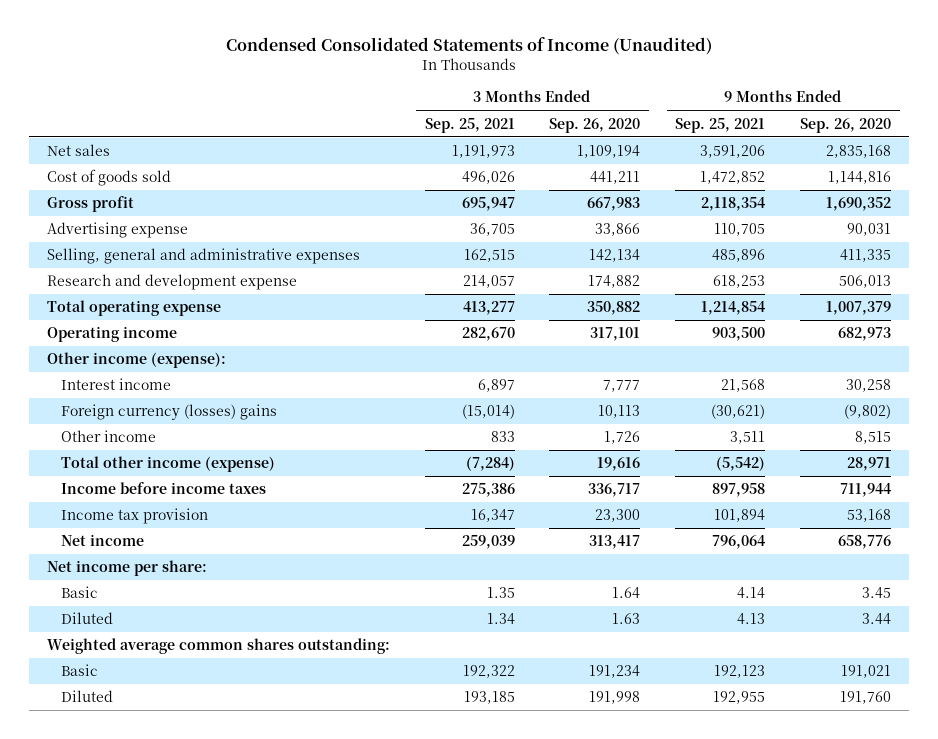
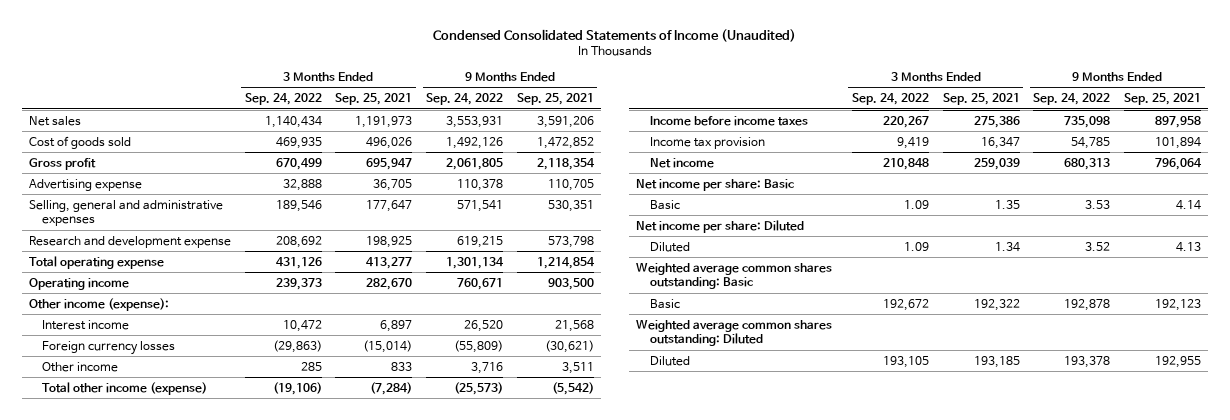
- | 3 Months Ended Sep. 25, 2021 | 3 Months Ended Sep. 26, 2020 | 9 Months Ended Sep. 25, 2021 | 9 Months Ended Sep. 26, 2020
+ | 3 Months Ended Sep. 24, 2022 | 3 Months Ended Sep. 25, 2021 | 9 Months Ended Sep. 24, 2022 | 9 Months Ended Sep. 25, 2021
- Selling, general and administrative expenses | 162,515 | 142,134 | 485,896 | 411,335
- Research and development expense | 214,057 | 174,882 | 618,253 | 506,013
+ Selling, general and administrative expenses | 189,546 | 177,647 | 571,541 | 530,351
+ Research and development expense | 208,692 | 198,925 | 619,215 | 573,798
- Foreign currency (losses) gains | (15,014) | 10,113 | (30,621) | (9,802)
+ Foreign currency losses | (29,863) | (15,014) | (55,809) | (30,621)
- Net income per share:
+ Net income per share: Basic
+ Net income per share: Diluted
- Weighted average common shares outstanding:
+ Weighted average common shares outstanding: Basic
+ Weighted average common shares outstanding: Diluted

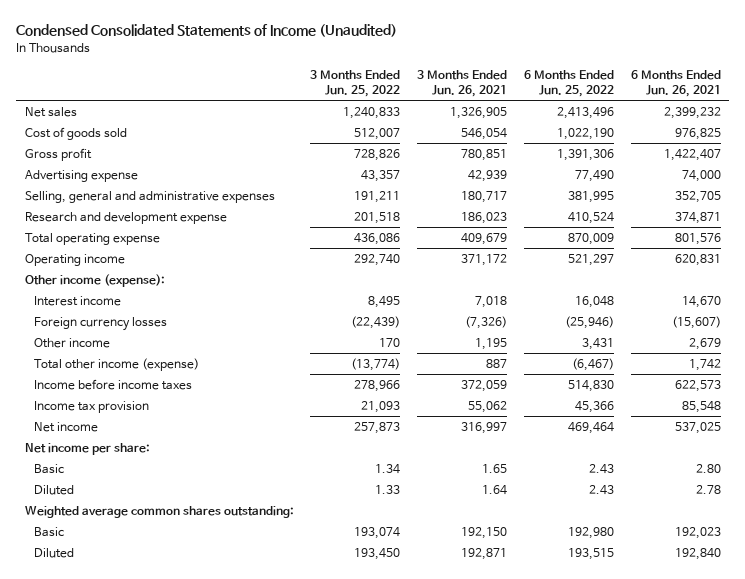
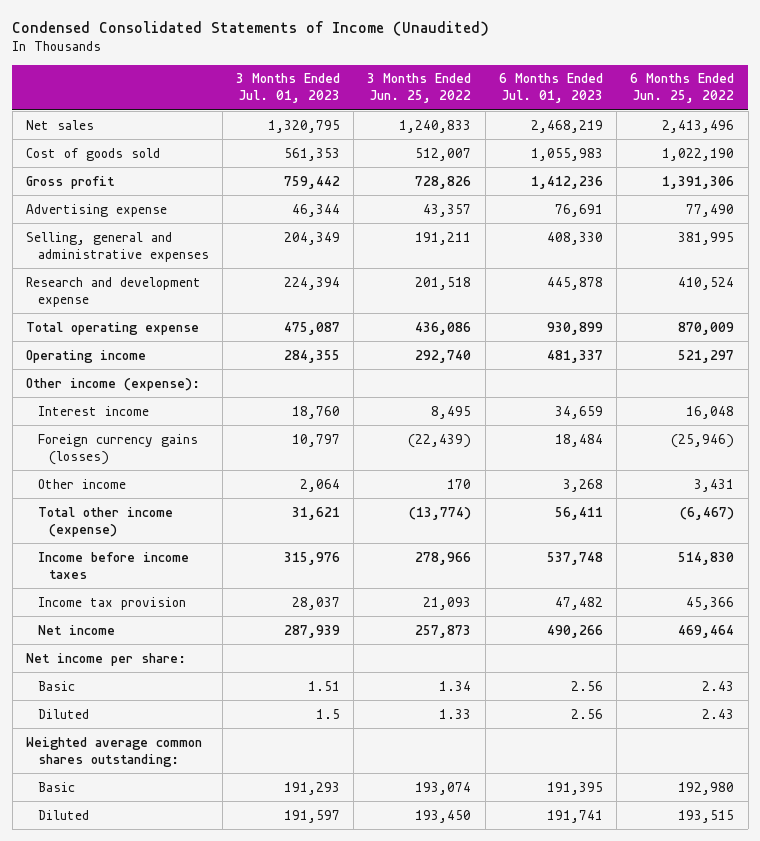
- | 3 Months Ended Jun. 25, 2022 | 3 Months Ended Jun. 26, 2021 | 6 Months Ended Jun. 25, 2022 | 6 Months Ended Jun. 26, 2021
+ | 3 Months Ended Jul. 01, 2023 | 3 Months Ended Jun. 25, 2022 | 6 Months Ended Jul. 01, 2023 | 6 Months Ended Jun. 25, 2022
- Foreign currency losses | (22,439) | (7,326) | (25,946) | (15,607)
+ Foreign currency gains (losses) | 10,797 | (22,439) | 18,484 | (25,946)

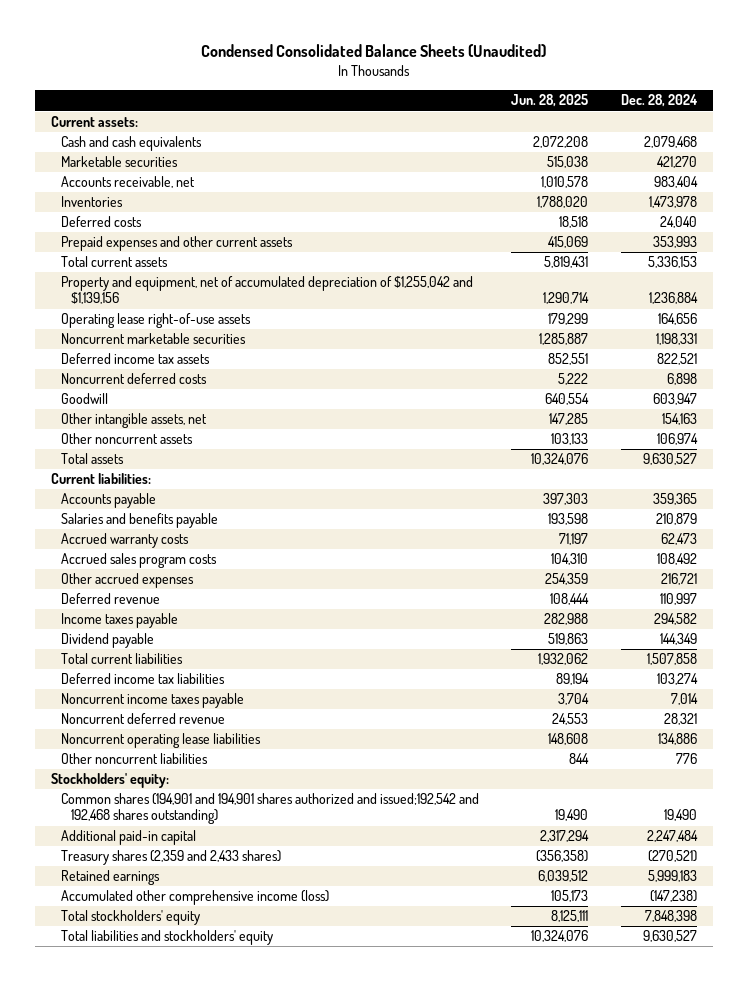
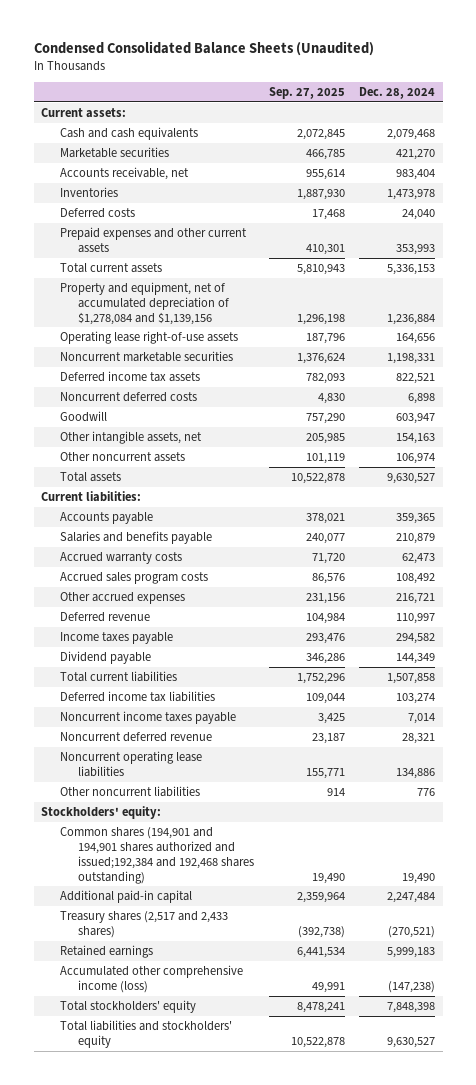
- | Jun. 28, 2025 | Dec. 28, 2024
+ | Sep. 27, 2025 | Dec. 28, 2024
- Property and equipment, net of accumulated depreciation of $1,255,042 and $1,139,156 | 1,290,714 | 1,236,884
+ Property and equipment, net of accumulated depreciation of $1,278,084 and $1,139,156 | 1,296,198 | 1,236,884
- Common shares (194,901 and 194,901 shares authorized and issued;192,542 and 192,468 shares outstanding) | 19,490 | 19,490
+ Common shares (194,901 and 194,901 shares authorized and issued;192,384 and 192,468 shares outstanding) | 19,490 | 19,490
- Treasury shares (2,359 and 2,433 shares) | (356,358) | (270,521)
+ Treasury shares (2,517 and 2,433 shares) | (392,738) | (270,521)

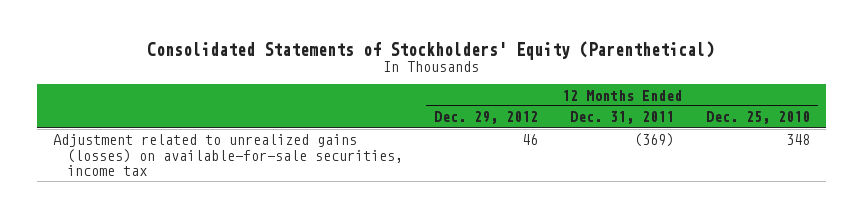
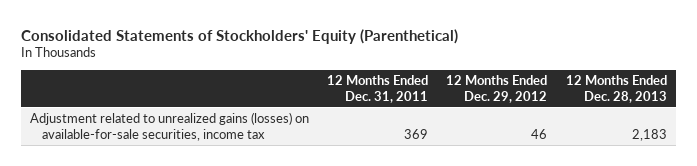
- | 12 Months Ended Dec. 29, 2012 | 12 Months Ended Dec. 31, 2011 | 12 Months Ended Dec. 25, 2010
+ | 12 Months Ended Dec. 31, 2011 | 12 Months Ended Dec. 29, 2012 | 12 Months Ended Dec. 28, 2013
- Adjustment related to unrealized gains (losses) on available-for-sale securities, income tax | 46 | (369) | 348
+ Adjustment related to unrealized gains (losses) on available-for-sale securities, income tax | 369 | 46 | 2,183

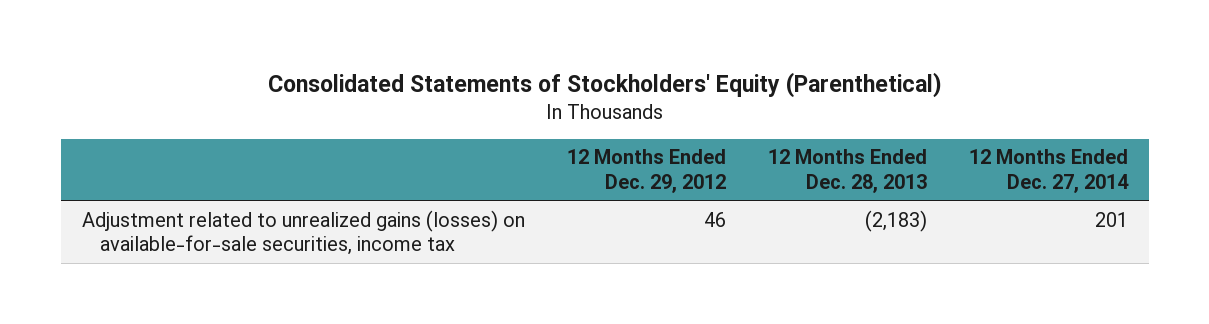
- | 12 Months Ended Dec. 31, 2011 | 12 Months Ended Dec. 29, 2012 | 12 Months Ended Dec. 28, 2013
+ | 12 Months Ended Dec. 29, 2012 | 12 Months Ended Dec. 28, 2013 | 12 Months Ended Dec. 27, 2014
- Adjustment related to unrealized gains (losses) on available-for-sale securities, income tax | 369 | 46 | 2,183
+ Adjustment related to unrealized gains (losses) on available-for-sale securities, income tax | 46 | (2,183) | 201

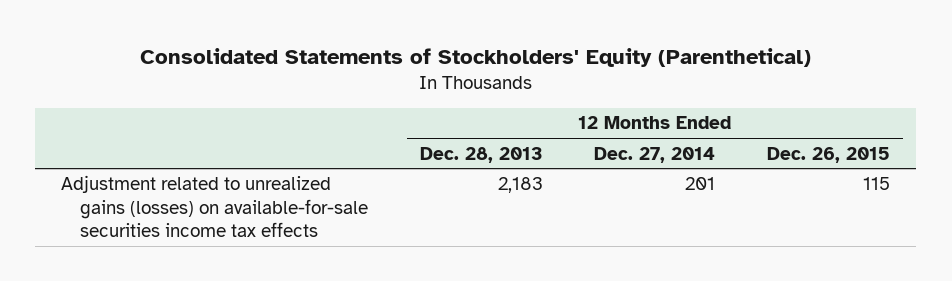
- | 12 Months Ended Dec. 29, 2012 | 12 Months Ended Dec. 28, 2013 | 12 Months Ended Dec. 27, 2014
+ | 12 Months Ended Dec. 28, 2013 | 12 Months Ended Dec. 27, 2014 | 12 Months Ended Dec. 26, 2015
- Adjustment related to unrealized gains (losses) on available-for-sale securities, income tax | 46 | (2,183) | 201
+ Adjustment related to unrealized gains (losses) on available-for-sale securities income tax effects | 2,183 | 201 | 115

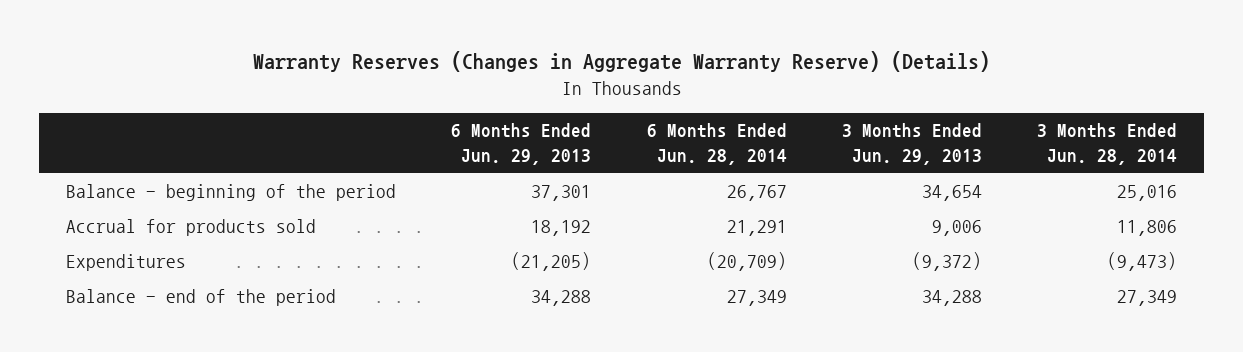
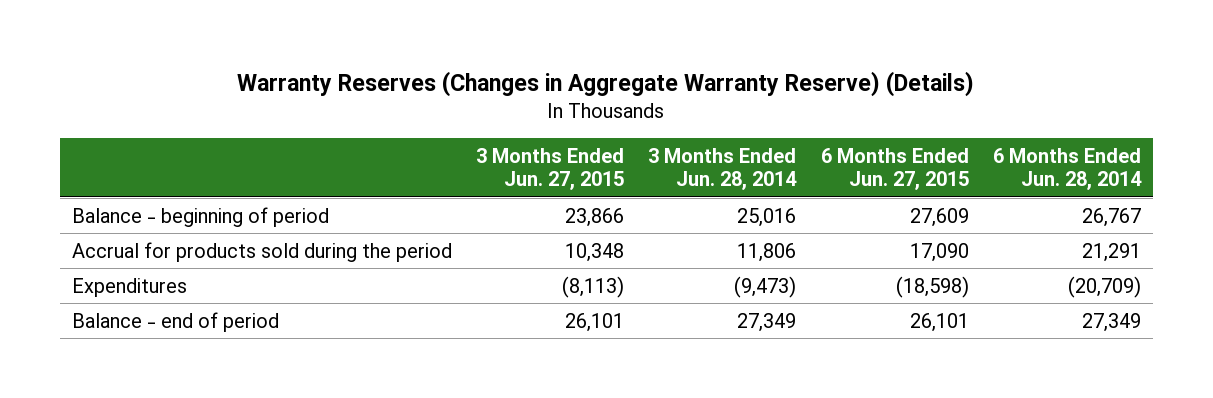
- | 6 Months Ended Jun. 29, 2013 | 6 Months Ended Jun. 28, 2014 | 3 Months Ended Jun. 29, 2013 | 3 Months Ended Jun. 28, 2014
+ | 3 Months Ended Jun. 27, 2015 | 3 Months Ended Jun. 28, 2014 | 6 Months Ended Jun. 27, 2015 | 6 Months Ended Jun. 28, 2014
- Balance - beginning of the period | 37,301 | 26,767 | 34,654 | 25,016
- Accrual for products sold | 18,192 | 21,291 | 9,006 | 11,806
+ Balance - beginning of period | 23,866 | 25,016 | 27,609 | 26,767
+ Accrual for products sold during the period | 10,348 | 11,806 | 17,090 | 21,291
- Balance - end of the period | 34,288 | 27,349 | 34,288 | 27,349
+ Balance - end of period | 26,101 | 27,349 | 26,101 | 27,349

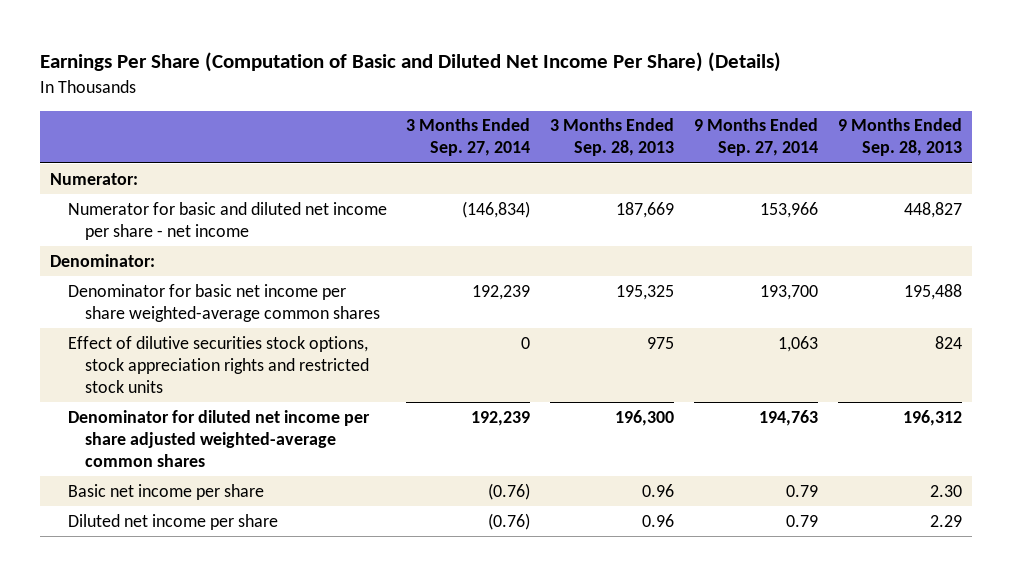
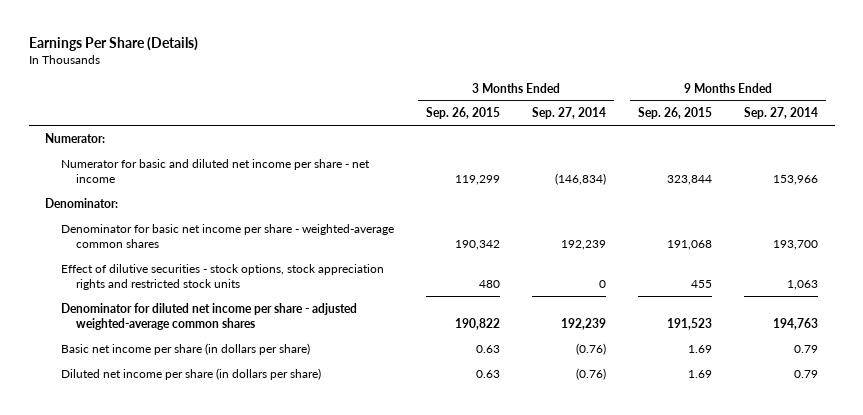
- Earnings Per Share (Computation of Basic and Diluted Net Income Per Share) (Details)
+ Earnings Per Share (Details)
- | 3 Months Ended Sep. 27, 2014 | 3 Months Ended Sep. 28, 2013 | 9 Months Ended Sep. 27, 2014 | 9 Months Ended Sep. 28, 2013
+ | 3 Months Ended Sep. 26, 2015 | 3 Months Ended Sep. 27, 2014 | 9 Months Ended Sep. 26, 2015 | 9 Months Ended Sep. 27, 2014
- Denominator for basic net income per share weighted-average common shares | 192,239 | 195,325 | 193,700 | 195,488
- Effect of dilutive securities stock options, stock appreciation rights and restricted stock units | 0 | 975 | 1,063 | 824
- Denominator for diluted net income per share adjusted weighted-average common shares | 192,239 | 196,300 | 194,763 | 196,312
- Basic net income per share | (0.76) | 0.96 | 0.79 | 2.30
- Diluted net income per share | (0.76) | 0.96 | 0.79 | 2.29
+ Denominator for basic net income per share - weighted-average common shares | 190,342 | 192,239 | 191,068 | 193,700
+ Effect of dilutive securities - stock options, stock appreciation rights and restricted stock units | 480 | 0 | 455 | 1,063
+ Denominator for diluted net income per share - adjusted weighted-average common shares | 190,822 | 192,239 | 191,523 | 194,763
+ Basic net income per share (in dollars per share) | 0.63 | (0.76) | 1.69 | 0.79
+ Diluted net income per share (in dollars per share) | 0.63 | (0.76) | 1.69 | 0.79

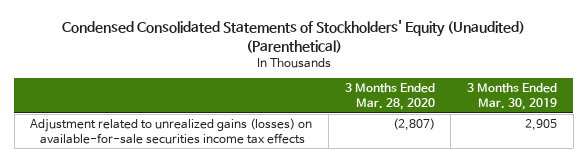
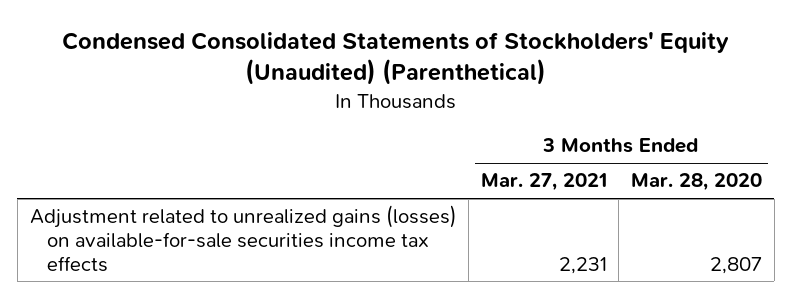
- | 3 Months Ended Mar. 28, 2020 | 3 Months Ended Mar. 30, 2019
+ | 3 Months Ended Mar. 27, 2021 | 3 Months Ended Mar. 28, 2020
- Adjustment related to unrealized gains (losses) on available-for-sale securities income tax effects | (2,807) | 2,905
+ Adjustment related to unrealized gains (losses) on available-for-sale securities income tax effects | 2,231 | 2,807

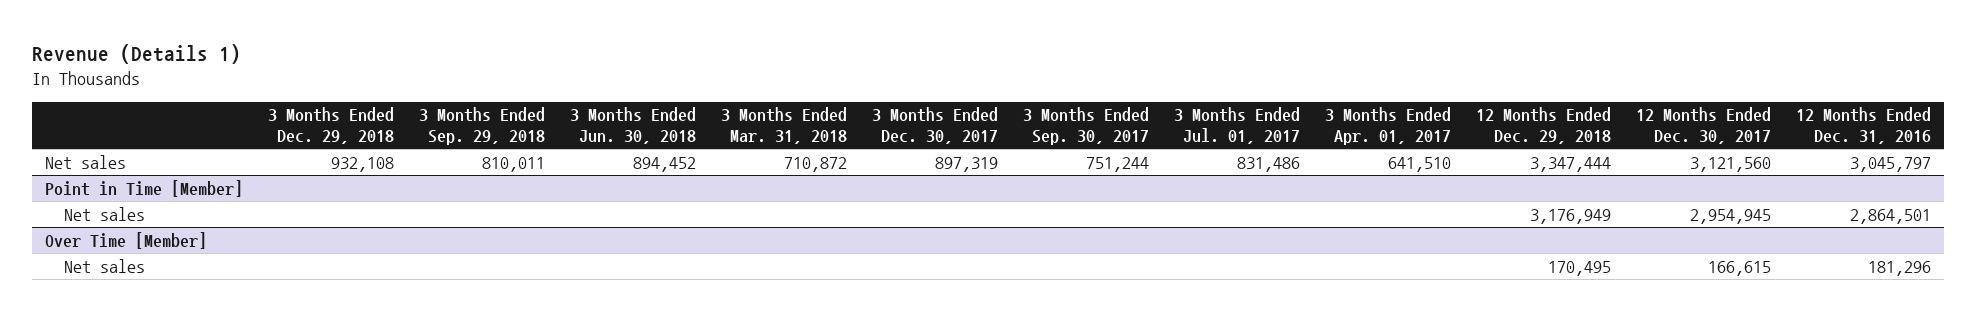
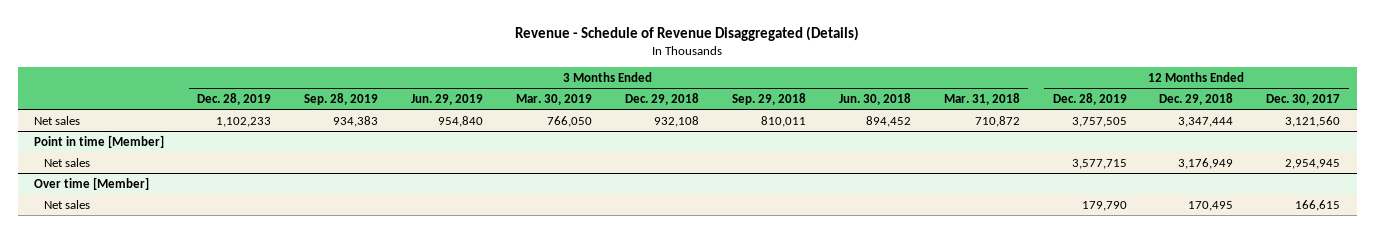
- Revenue (Details 1)
+ Revenue - Schedule of Revenue Disaggregated (Details)
- | 3 Months Ended Dec. 29, 2018 | 3 Months Ended Sep. 29, 2018 | 3 Months Ended Jun. 30, 2018 | 3 Months Ended Mar. 31, 2018 | 3 Months Ended Dec. 30, 2017 | 3 Months Ended Sep. 30, 2017 | 3 Months Ended Jul. 01, 2017 | 3 Months Ended Apr. 01, 2017 | 12 Months Ended Dec. 29, 2018 | 12 Months Ended Dec. 30, 2017 | 12 Months Ended Dec. 31, 2016
+ | 3 Months Ended Dec. 28, 2019 | 3 Months Ended Sep. 28, 2019 | 3 Months Ended Jun. 29, 2019 | 3 Months Ended Mar. 30, 2019 | 3 Months Ended Dec. 29, 2018 | 3 Months Ended Sep. 29, 2018 | 3 Months Ended Jun. 30, 2018 | 3 Months Ended Mar. 31, 2018 | 12 Months Ended Dec. 28, 2019 | 12 Months Ended Dec. 29, 2018 | 12 Months Ended Dec. 30, 2017
- Point in Time [Member]
+ Point in time [Member]
- Over Time [Member]
+ Over time [Member]

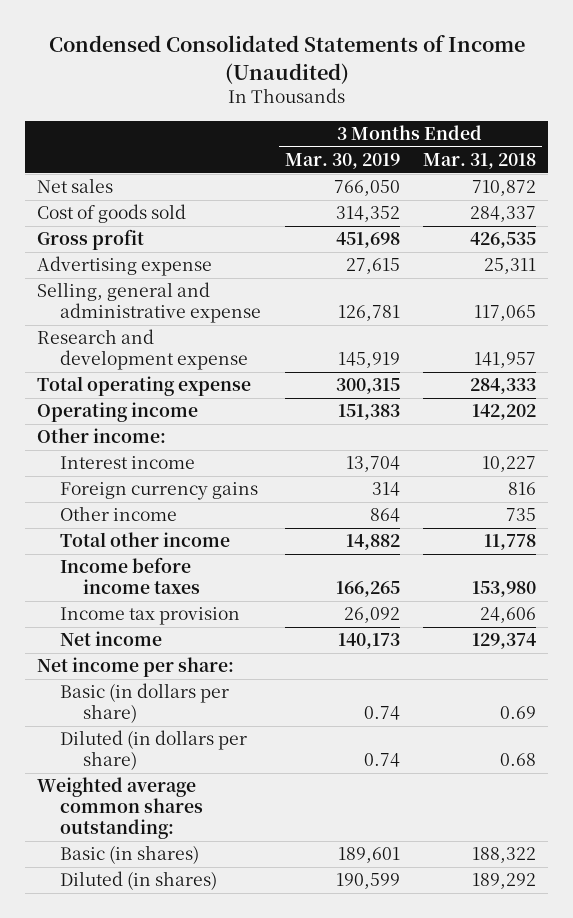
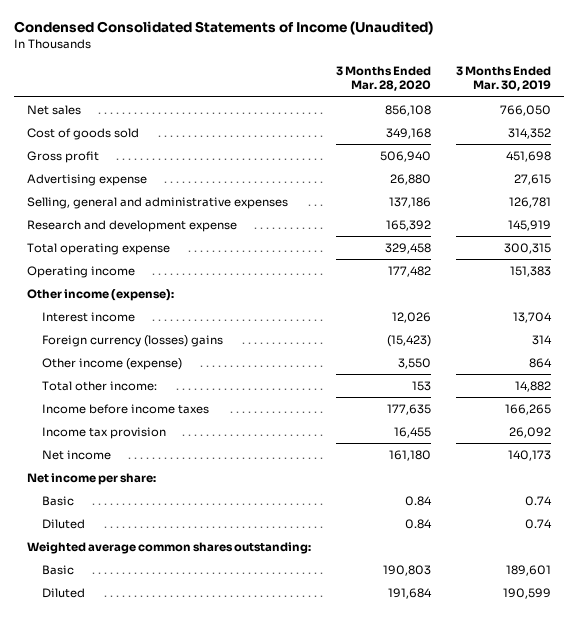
- | 3 Months Ended Mar. 30, 2019 | 3 Months Ended Mar. 31, 2018
+ | 3 Months Ended Mar. 28, 2020 | 3 Months Ended Mar. 30, 2019
- Selling, general and administrative expense | 126,781 | 117,065
+ Selling, general and administrative expenses | 137,186 | 126,781
- Other income:
+ Other income (expense):
- Foreign currency gains | 314 | 816
- Other income | 864 | 735
- Total other income | 14,882 | 11,778
+ Foreign currency (losses) gains | (15,423) | 314
+ Other income (expense) | 3,550 | 864
+ Total other income: | 153 | 14,882
- Basic (in dollars per share) | 0.74 | 0.69
- Diluted (in dollars per share) | 0.74 | 0.68
+ Basic | 0.84 | 0.74
+ Diluted | 0.84 | 0.74
- Basic (in shares) | 189,601 | 188,322
- Diluted (in shares) | 190,599 | 189,292
+ Basic | 190,803 | 189,601
+ Diluted | 191,684 | 190,599

